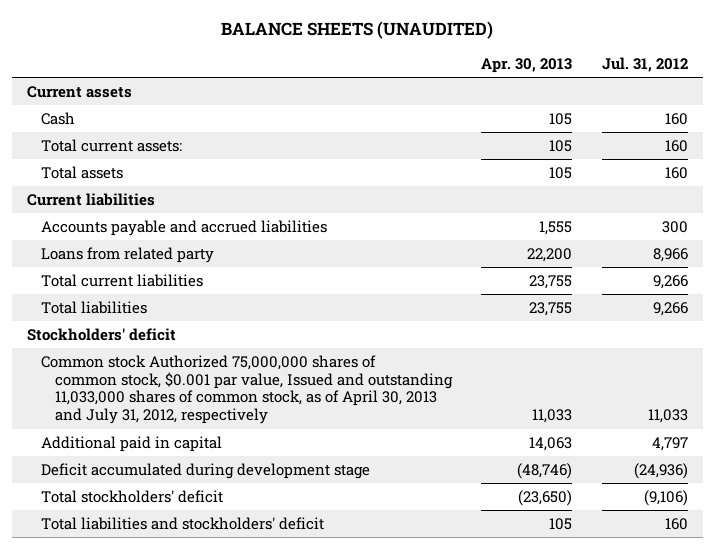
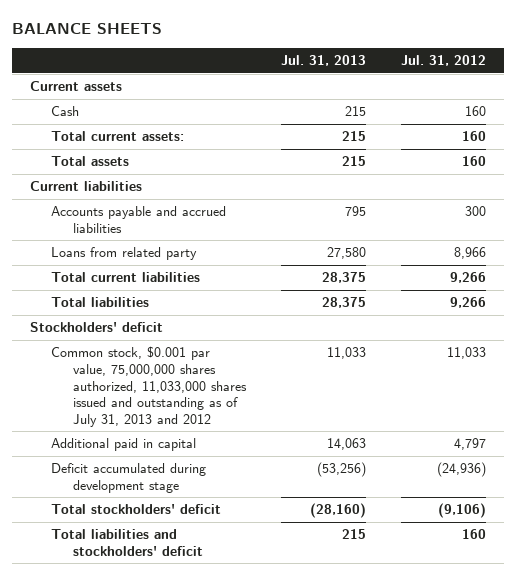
- BALANCE SHEETS (UNAUDITED)
+ BALANCE SHEETS
- | Apr. 30, 2013 | Jul. 31, 2012
+ | Jul. 31, 2013 | Jul. 31, 2012
- Common stock Authorized 75,000,000 shares of common stock, $0.001 par value, Issued and outstanding 11,033,000 shares of common stock, as of April 30, 2013 and July 31, 2012, respectively | 11,033 | 11,033
+ Common stock, $0.001 par value, 75,000,000 shares authorized, 11,033,000 shares issued and outstanding as of July 31, 2013 and 2012 | 11,033 | 11,033

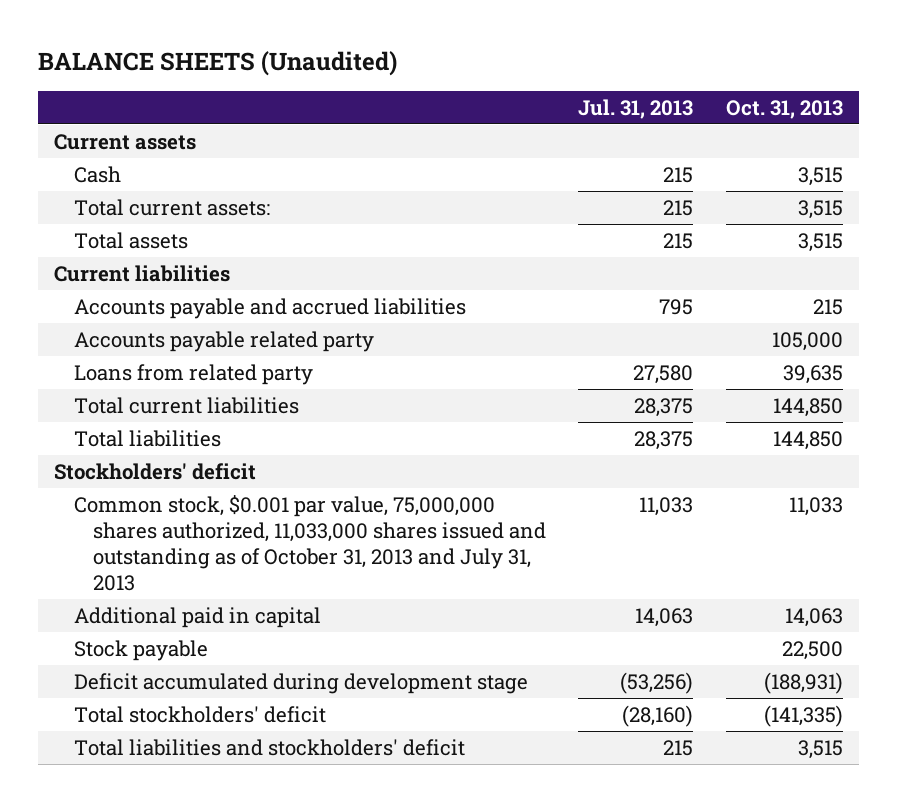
- BALANCE SHEETS
+ BALANCE SHEETS (Unaudited)
- | Jul. 31, 2013 | Jul. 31, 2012
+ | Jul. 31, 2013 | Oct. 31, 2013
+ Accounts payable related party | | 105,000
- Common stock, $0.001 par value, 75,000,000 shares authorized, 11,033,000 shares issued and outstanding as of July 31, 2013 and 2012 | 11,033 | 11,033
+ Common stock, $0.001 par value, 75,000,000 shares authorized, 11,033,000 shares issued and outstanding as of October 31, 2013 and July 31, 2013 | 11,033 | 11,033
+ Stock payable | | 22,500

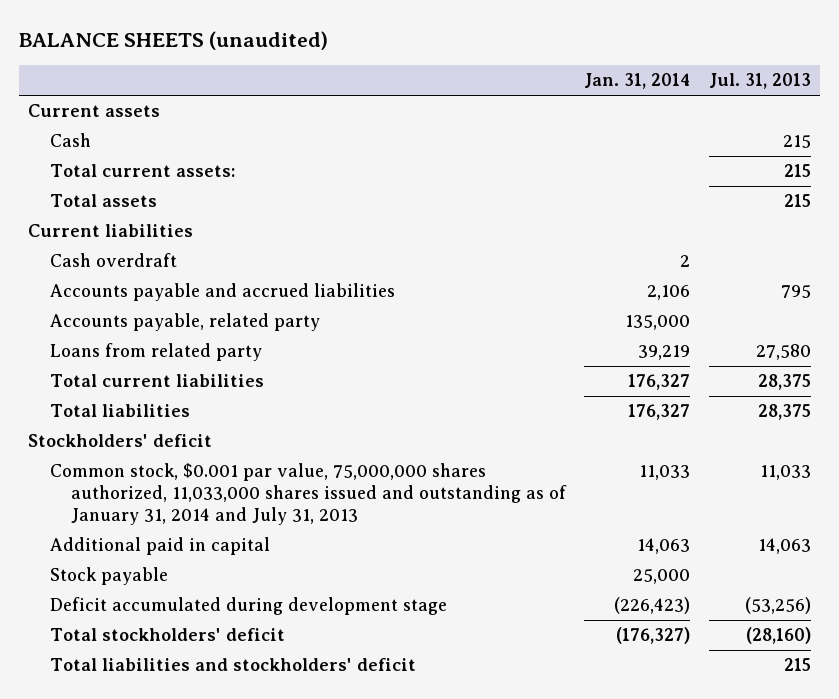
- BALANCE SHEETS (Unaudited)
+ BALANCE SHEETS (unaudited)
- | Jul. 31, 2013 | Oct. 31, 2013
+ | Jan. 31, 2014 | Jul. 31, 2013
+ Cash overdraft | 2 |
- Accounts payable related party | | 105,000
+ Accounts payable, related party | 135,000 |
- Common stock, $0.001 par value, 75,000,000 shares authorized, 11,033,000 shares issued and outstanding as of October 31, 2013 and July 31, 2013 | 11,033 | 11,033
+ Common stock, $0.001 par value, 75,000,000 shares authorized, 11,033,000 shares issued and outstanding as of January 31, 2014 and July 31, 2013 | 11,033 | 11,033

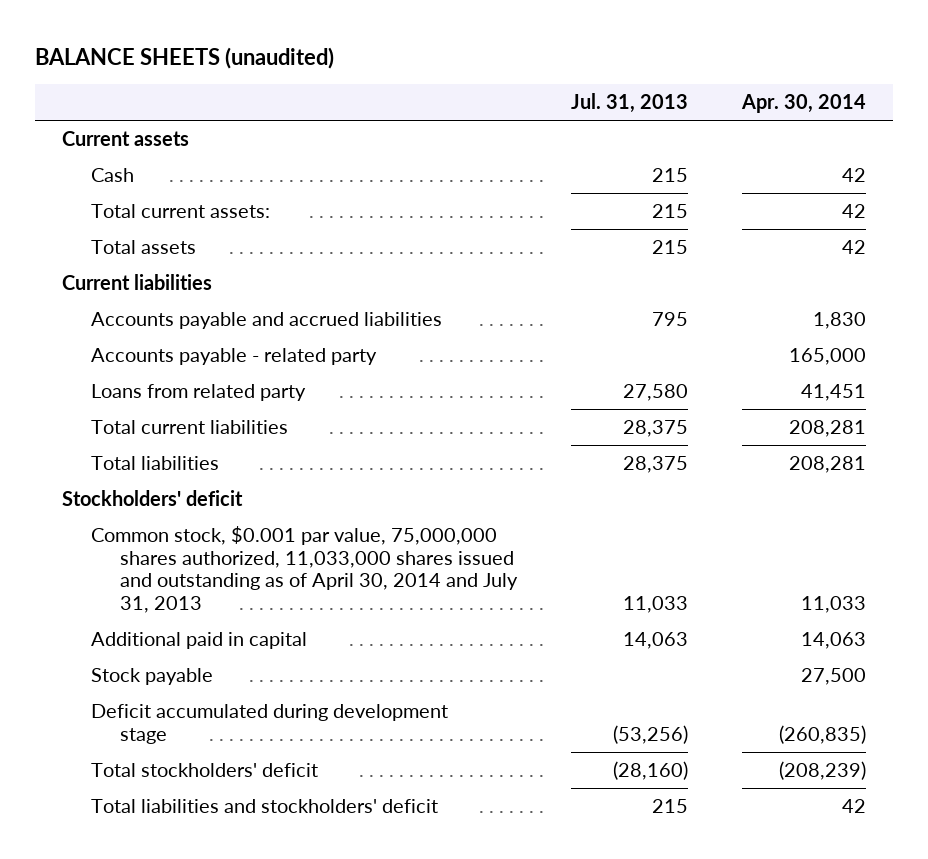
- | Jan. 31, 2014 | Jul. 31, 2013
+ | Jul. 31, 2013 | Apr. 30, 2014
- Cash overdraft | 2 |
- Accounts payable, related party | 135,000 |
+ Accounts payable - related party | | 165,000
- Common stock, $0.001 par value, 75,000,000 shares authorized, 11,033,000 shares issued and outstanding as of January 31, 2014 and July 31, 2013 | 11,033 | 11,033
+ Common stock, $0.001 par value, 75,000,000 shares authorized, 11,033,000 shares issued and outstanding as of April 30, 2014 and July 31, 2013 | 11,033 | 11,033

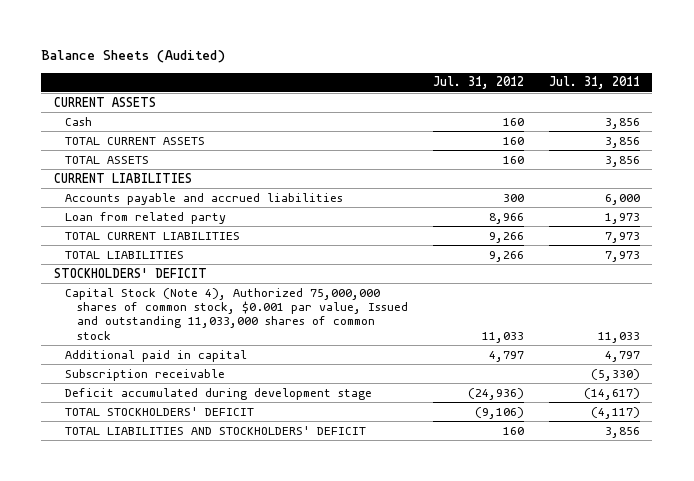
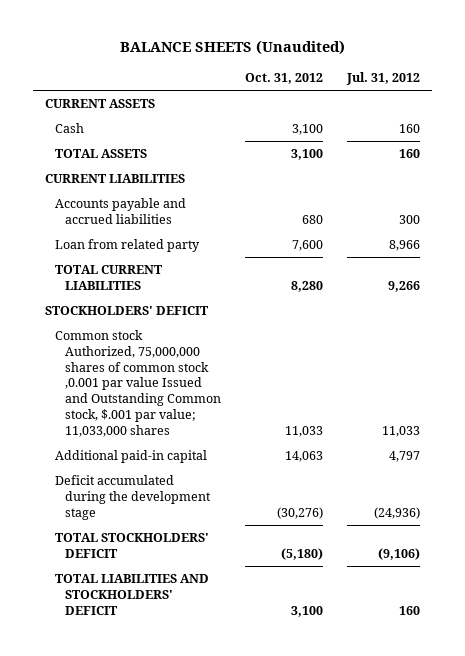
- Balance Sheets (Audited)
+ BALANCE SHEETS (Unaudited)
- | Jul. 31, 2012 | Jul. 31, 2011
+ | Oct. 31, 2012 | Jul. 31, 2012
- TOTAL CURRENT ASSETS | 160 | 3,856
- TOTAL LIABILITIES | 9,266 | 7,973
- Capital Stock (Note 4), Authorized 75,000,000 shares of common stock, $0.001 par value, Issued and outstanding 11,033,000 shares of common stock | 11,033 | 11,033
- Additional paid in capital | 4,797 | 4,797
- Subscription receivable | | (5,330)
- Deficit accumulated during development stage | (24,936) | (14,617)
+ Common stock Authorized, 75,000,000 shares of common stock ,0.001 par value Issued and Outstanding Common stock, $.001 par value; 11,033,000 shares | 11,033 | 11,033
+ Additional paid-in capital | 14,063 | 4,797
+ Deficit accumulated during the development stage | (30,276) | (24,936)

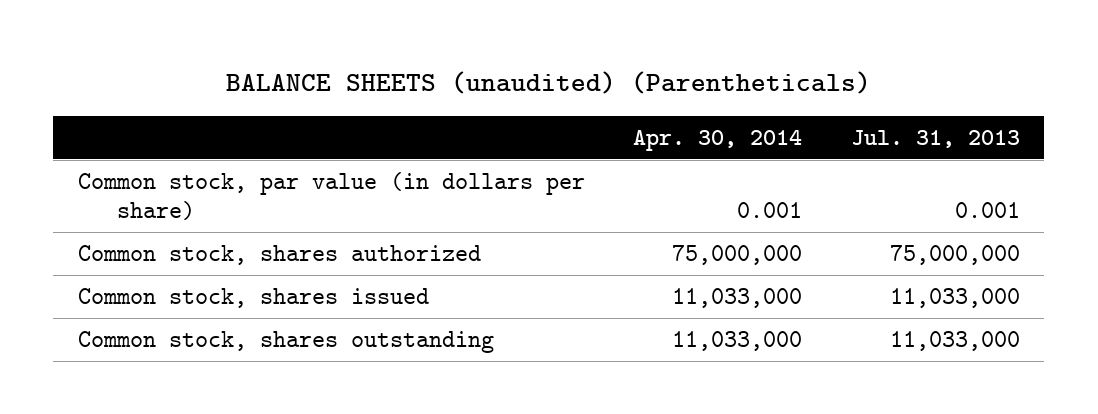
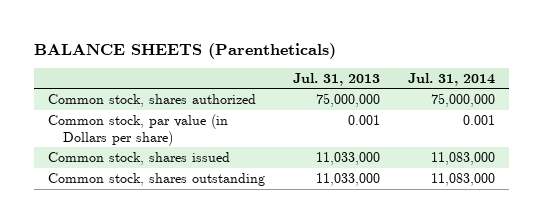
- BALANCE SHEETS (unaudited) (Parentheticals)
+ BALANCE SHEETS (Parentheticals)
- | Apr. 30, 2014 | Jul. 31, 2013
+ | Jul. 31, 2013 | Jul. 31, 2014
- Common stock, par value (in dollars per share) | 0.001 | 0.001
+ Common stock, par value (in Dollars per share) | 0.001 | 0.001

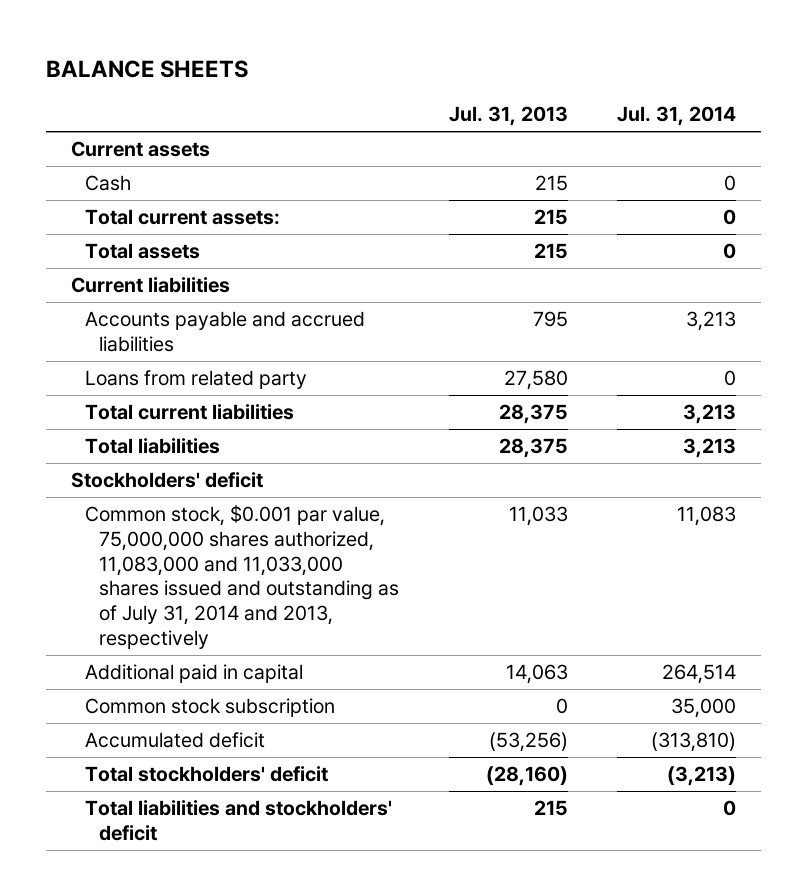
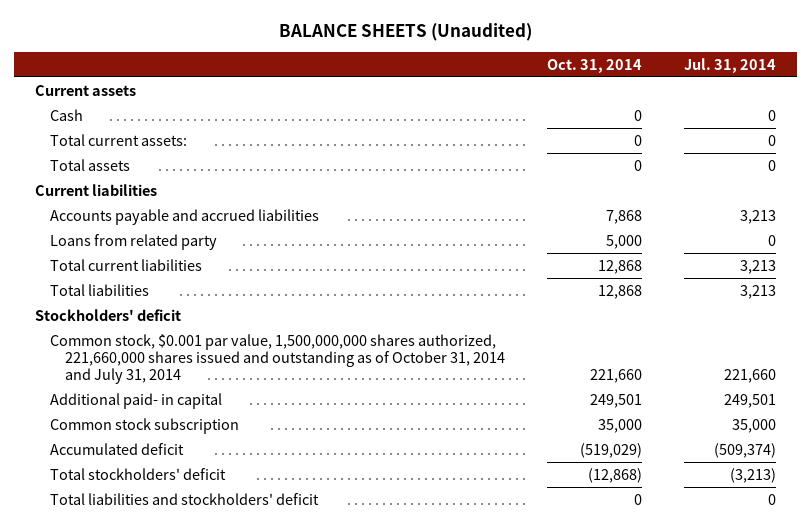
- BALANCE SHEETS
+ BALANCE SHEETS (Unaudited)
- | Jul. 31, 2013 | Jul. 31, 2014
+ | Oct. 31, 2014 | Jul. 31, 2014
- Common stock, $0.001 par value, 75,000,000 shares authorized, 11,083,000 and 11,033,000 shares issued and outstanding as of July 31, 2014 and 2013, respectively | 11,033 | 11,083
- Additional paid in capital | 14,063 | 264,514
+ Common stock, $0.001 par value, 1,500,000,000 shares authorized, 221,660,000 shares issued and outstanding as of October 31, 2014 and July 31, 2014 | 221,660 | 221,660
+ Additional paid- in capital | 249,501 | 249,501
- Accumulated deficit | (53,256) | (313,810)
+ Accumulated deficit | (519,029) | (509,374)

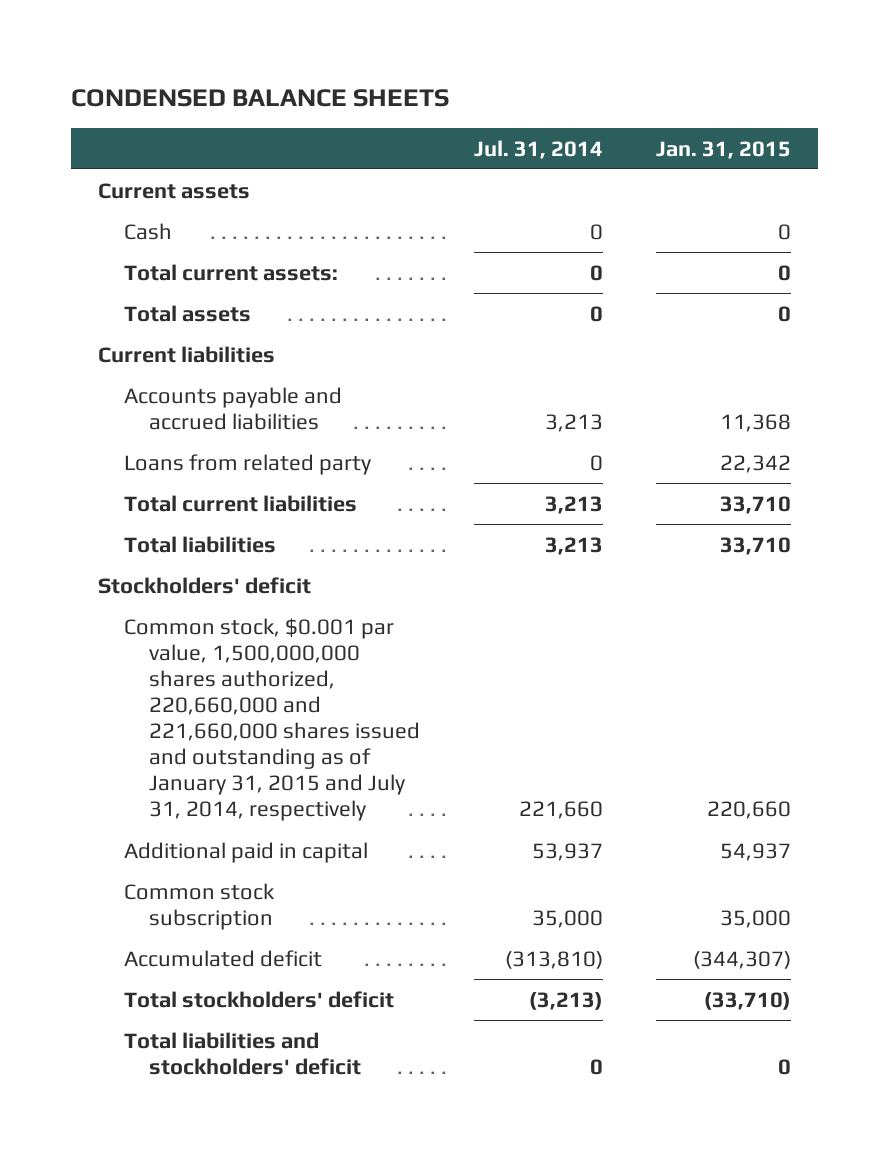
- BALANCE SHEETS (Unaudited)
+ CONDENSED BALANCE SHEETS
- | Oct. 31, 2014 | Jul. 31, 2014
+ | Jul. 31, 2014 | Jan. 31, 2015
- Common stock, $0.001 par value, 1,500,000,000 shares authorized, 221,660,000 shares issued and outstanding as of October 31, 2014 and July 31, 2014 | 221,660 | 221,660
- Additional paid- in capital | 249,501 | 249,501
+ Common stock, $0.001 par value, 1,500,000,000 shares authorized, 220,660,000 and 221,660,000 shares issued and outstanding as of January 31, 2015 and July 31, 2014, respectively | 221,660 | 220,660
+ Additional paid in capital | 53,937 | 54,937
- Accumulated deficit | (519,029) | (509,374)
+ Accumulated deficit | (313,810) | (344,307)

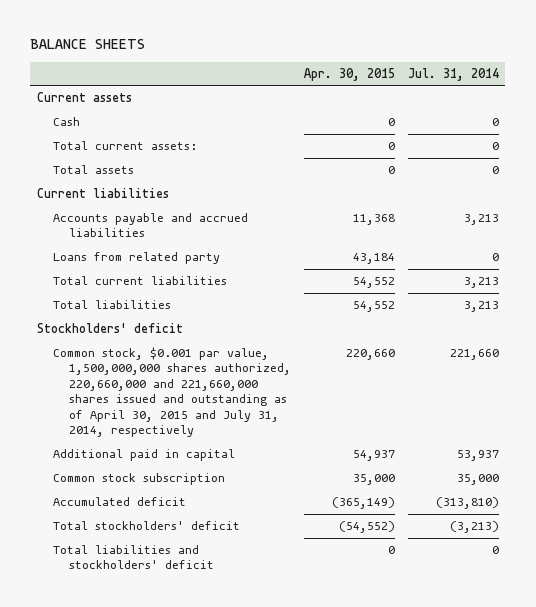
- CONDENSED BALANCE SHEETS
+ BALANCE SHEETS
- | Jul. 31, 2014 | Jan. 31, 2015
+ | Apr. 30, 2015 | Jul. 31, 2014
- Common stock, $0.001 par value, 1,500,000,000 shares authorized, 220,660,000 and 221,660,000 shares issued and outstanding as of January 31, 2015 and July 31, 2014, respectively | 221,660 | 220,660
+ Common stock, $0.001 par value, 1,500,000,000 shares authorized, 220,660,000 and 221,660,000 shares issued and outstanding as of April 30, 2015 and July 31, 2014, respectively | 220,660 | 221,660

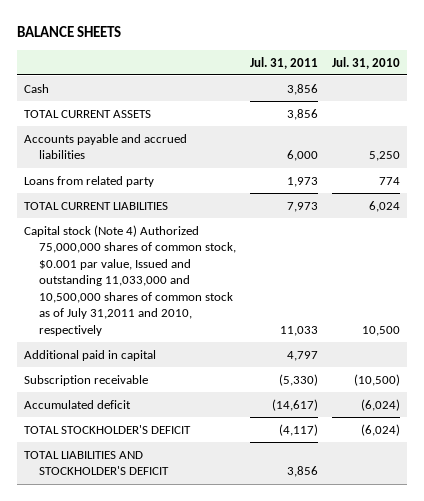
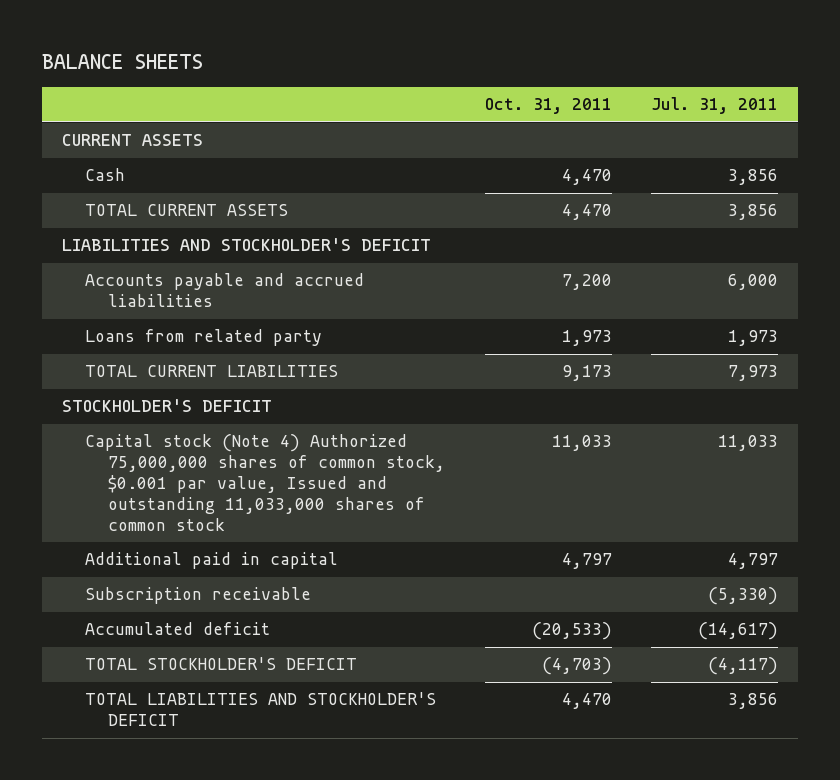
- | Jul. 31, 2011 | Jul. 31, 2010
+ | Oct. 31, 2011 | Jul. 31, 2011
+ CURRENT ASSETS
+ LIABILITIES AND STOCKHOLDER'S DEFICIT
- Capital stock (Note 4) Authorized 75,000,000 shares of common stock, $0.001 par value, Issued and outstanding 11,033,000 and 10,500,000 shares of common stock as of July 31,2011 and 2010, respectively | 11,033 | 10,500
+ STOCKHOLDER'S DEFICIT
+ Capital stock (Note 4) Authorized 75,000,000 shares of common stock, $0.001 par value, Issued and outstanding 11,033,000 shares of common stock | 11,033 | 11,033

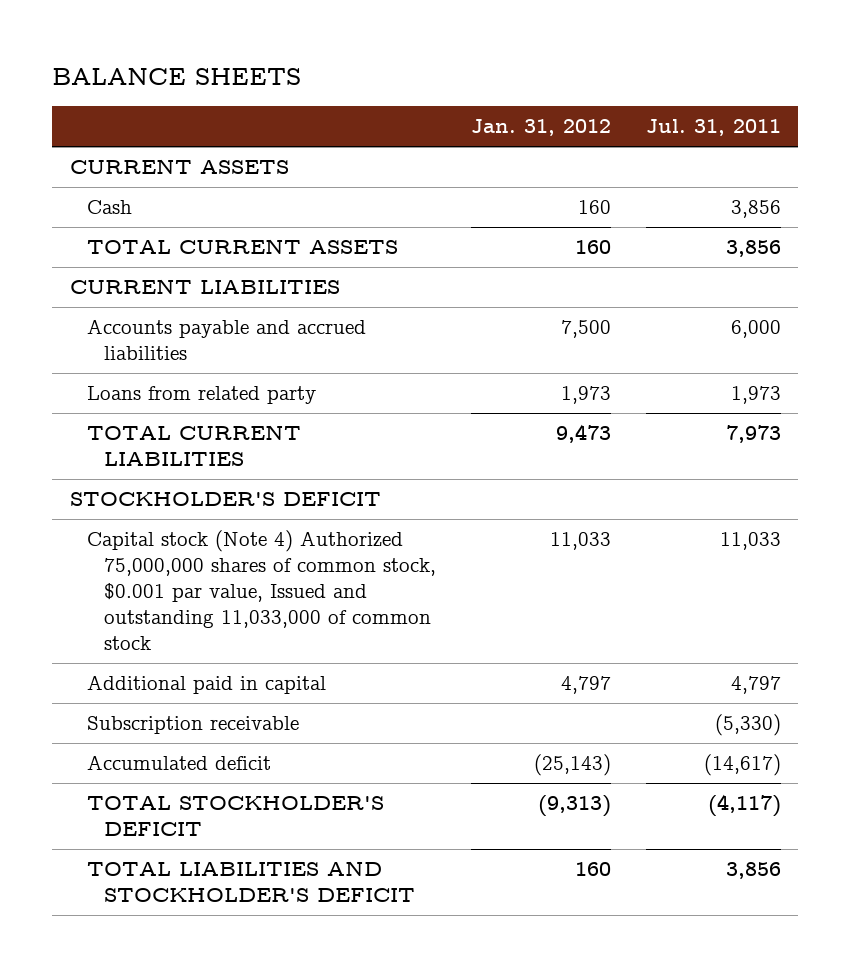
- | Oct. 31, 2011 | Jul. 31, 2011
+ | Jan. 31, 2012 | Jul. 31, 2011
- LIABILITIES AND STOCKHOLDER'S DEFICIT
+ CURRENT LIABILITIES
- Capital stock (Note 4) Authorized 75,000,000 shares of common stock, $0.001 par value, Issued and outstanding 11,033,000 shares of common stock | 11,033 | 11,033
+ Capital stock (Note 4) Authorized 75,000,000 shares of common stock, $0.001 par value, Issued and outstanding 11,033,000 of common stock | 11,033 | 11,033

